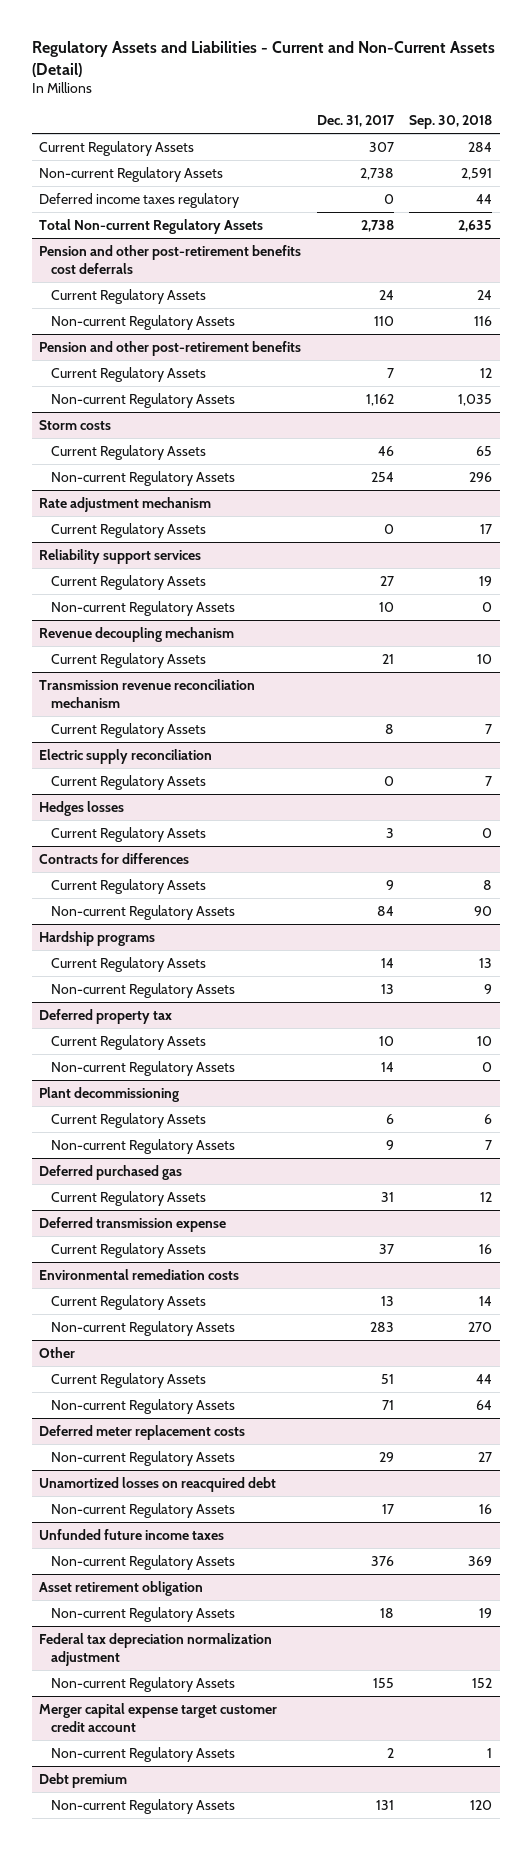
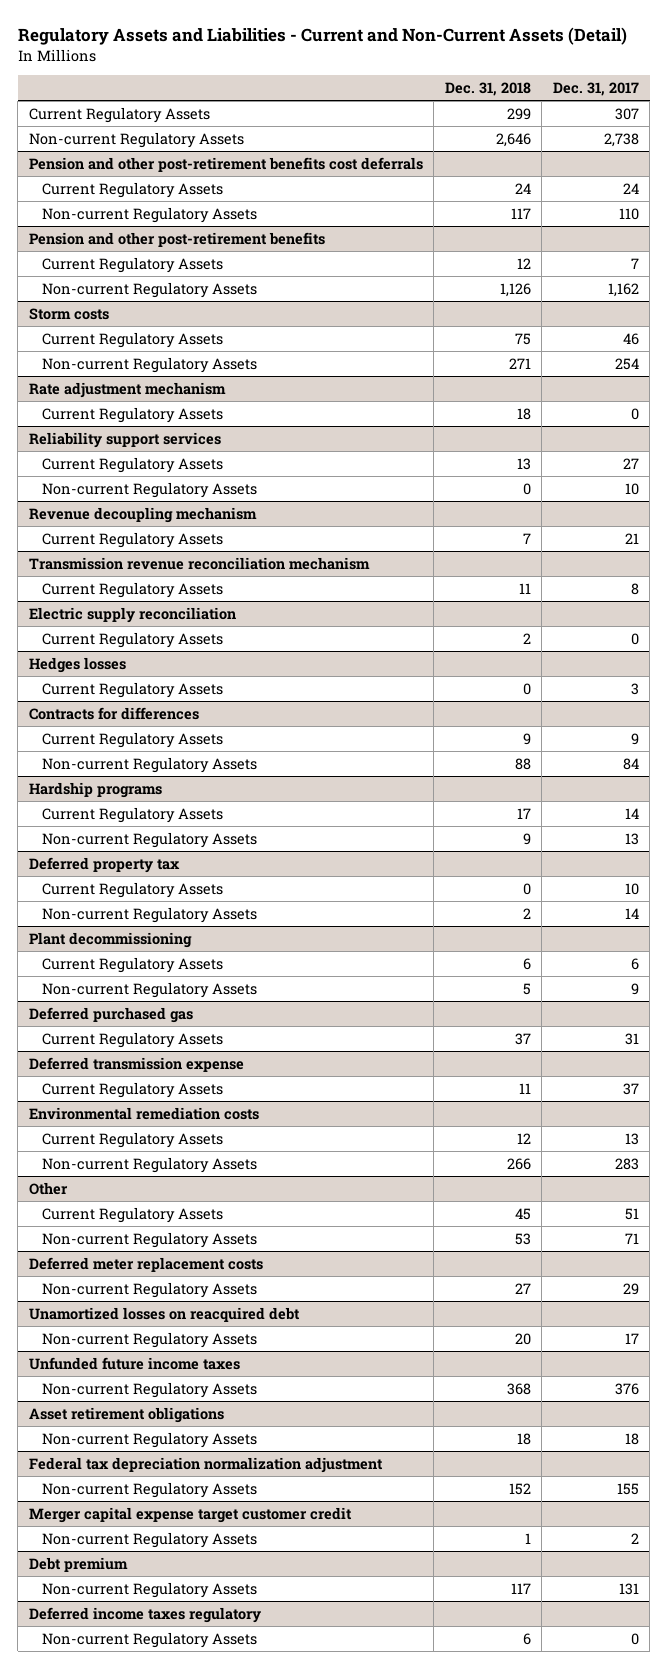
- | Dec. 31, 2017 | Sep. 30, 2018
+ | Dec. 31, 2018 | Dec. 31, 2017
- Deferred income taxes regulatory | 0 | 44
- Total Non-current Regulatory Assets | 2,738 | 2,635
- Asset retirement obligation
+ Asset retirement obligations
- Merger capital expense target customer credit account
+ Merger capital expense target customer credit
+ Deferred income taxes regulatory
+ Non-current Regulatory Assets | 6 | 0

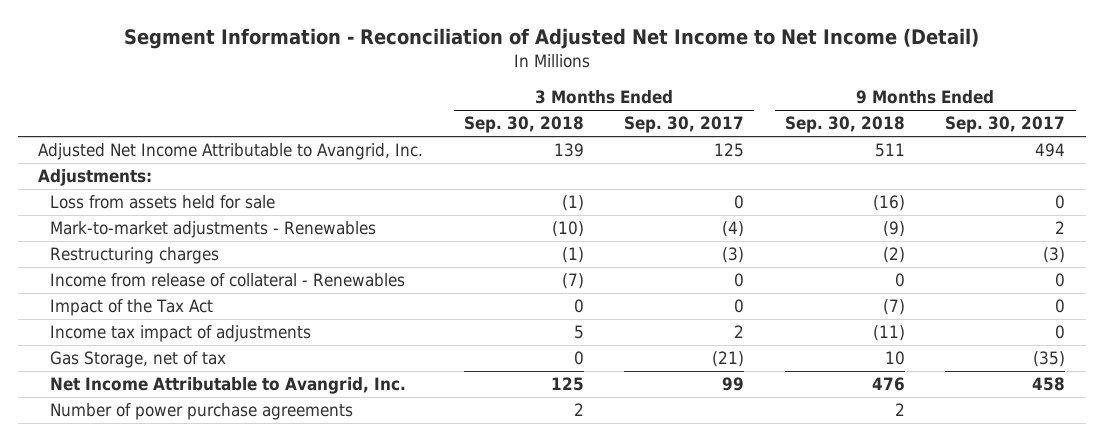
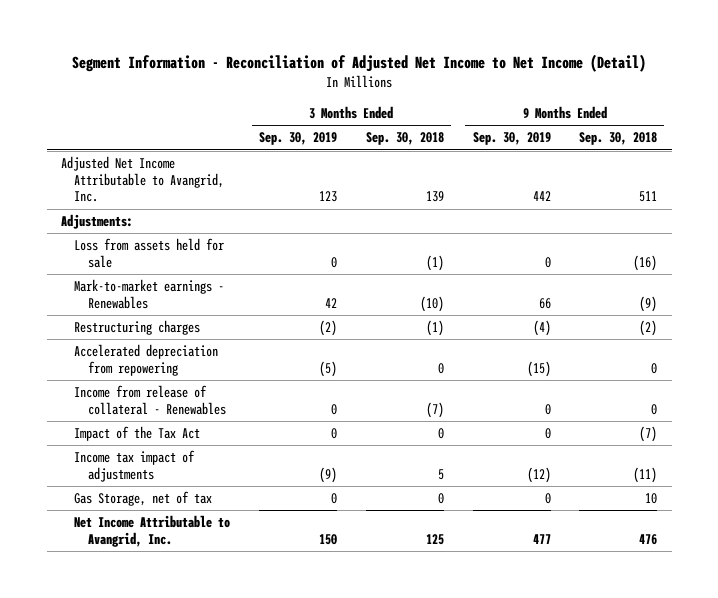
- | 3 Months Ended Sep. 30, 2018 | 3 Months Ended Sep. 30, 2017 | 9 Months Ended Sep. 30, 2018 | 9 Months Ended Sep. 30, 2017
+ | 3 Months Ended Sep. 30, 2019 | 3 Months Ended Sep. 30, 2018 | 9 Months Ended Sep. 30, 2019 | 9 Months Ended Sep. 30, 2018
- Mark-to-market adjustments - Renewables | (10) | (4) | (9) | 2
+ Mark-to-market earnings - Renewables | 42 | (10) | 66 | (9)
+ Accelerated depreciation from repowering | (5) | 0 | (15) | 0
- Number of power purchase agreements | 2 | | 2 |

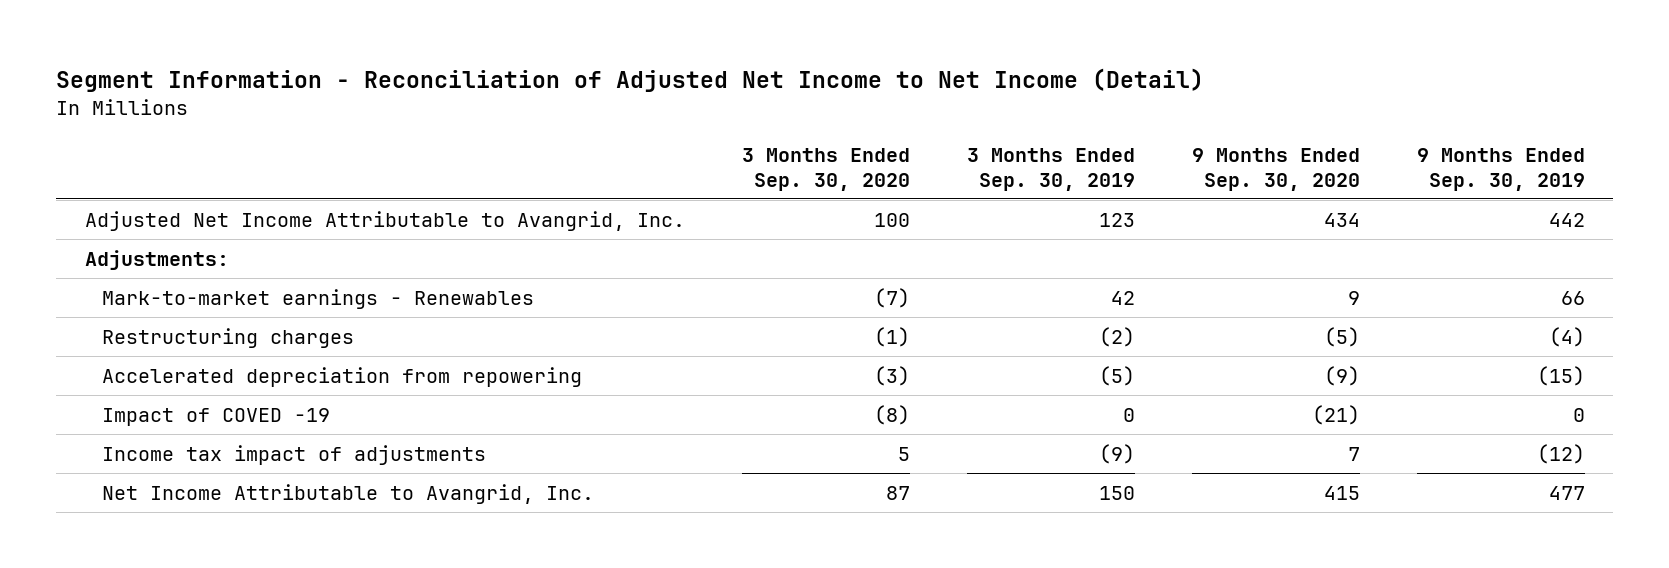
- | 3 Months Ended Sep. 30, 2019 | 3 Months Ended Sep. 30, 2018 | 9 Months Ended Sep. 30, 2019 | 9 Months Ended Sep. 30, 2018
+ | 3 Months Ended Sep. 30, 2020 | 3 Months Ended Sep. 30, 2019 | 9 Months Ended Sep. 30, 2020 | 9 Months Ended Sep. 30, 2019
- Loss from assets held for sale | 0 | (1) | 0 | (16)
- Income from release of collateral - Renewables | 0 | (7) | 0 | 0
- Impact of the Tax Act | 0 | 0 | 0 | (7)
+ Impact of COVED -19 | (8) | 0 | (21) | 0
- Gas Storage, net of tax | 0 | 0 | 0 | 10

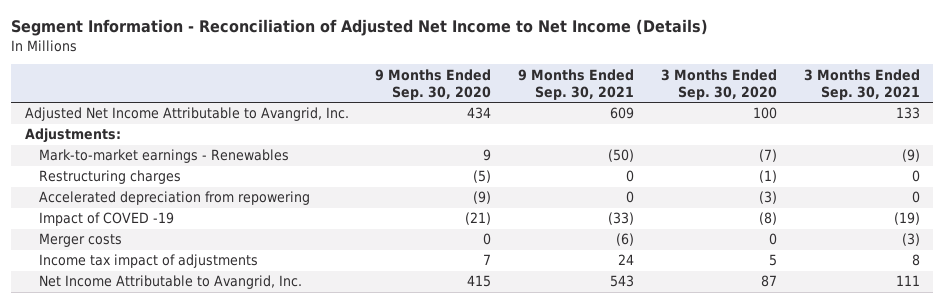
- Segment Information - Reconciliation of Adjusted Net Income to Net Income (Detail)
+ Segment Information - Reconciliation of Adjusted Net Income to Net Income (Details)
- | 3 Months Ended Sep. 30, 2020 | 3 Months Ended Sep. 30, 2019 | 9 Months Ended Sep. 30, 2020 | 9 Months Ended Sep. 30, 2019
+ | 9 Months Ended Sep. 30, 2020 | 9 Months Ended Sep. 30, 2021 | 3 Months Ended Sep. 30, 2020 | 3 Months Ended Sep. 30, 2021
+ Merger costs | 0 | (6) | 0 | (3)

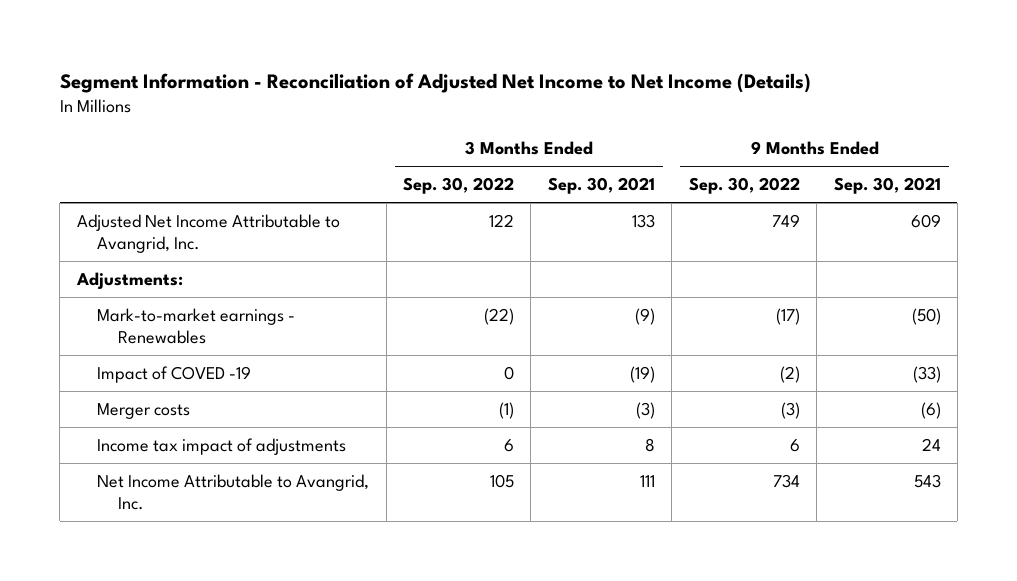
- | 9 Months Ended Sep. 30, 2020 | 9 Months Ended Sep. 30, 2021 | 3 Months Ended Sep. 30, 2020 | 3 Months Ended Sep. 30, 2021
+ | 3 Months Ended Sep. 30, 2022 | 3 Months Ended Sep. 30, 2021 | 9 Months Ended Sep. 30, 2022 | 9 Months Ended Sep. 30, 2021
- Restructuring charges | (5) | 0 | (1) | 0
- Accelerated depreciation from repowering | (9) | 0 | (3) | 0

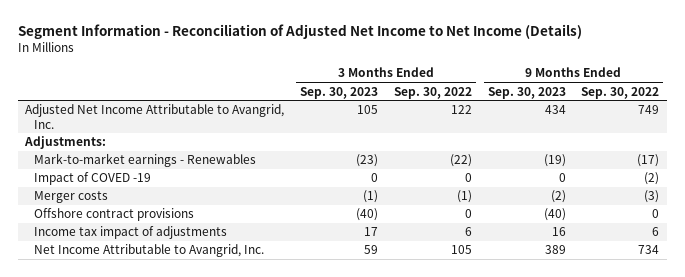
- | 3 Months Ended Sep. 30, 2022 | 3 Months Ended Sep. 30, 2021 | 9 Months Ended Sep. 30, 2022 | 9 Months Ended Sep. 30, 2021
+ | 3 Months Ended Sep. 30, 2023 | 3 Months Ended Sep. 30, 2022 | 9 Months Ended Sep. 30, 2023 | 9 Months Ended Sep. 30, 2022
+ Offshore contract provisions | (40) | 0 | (40) | 0

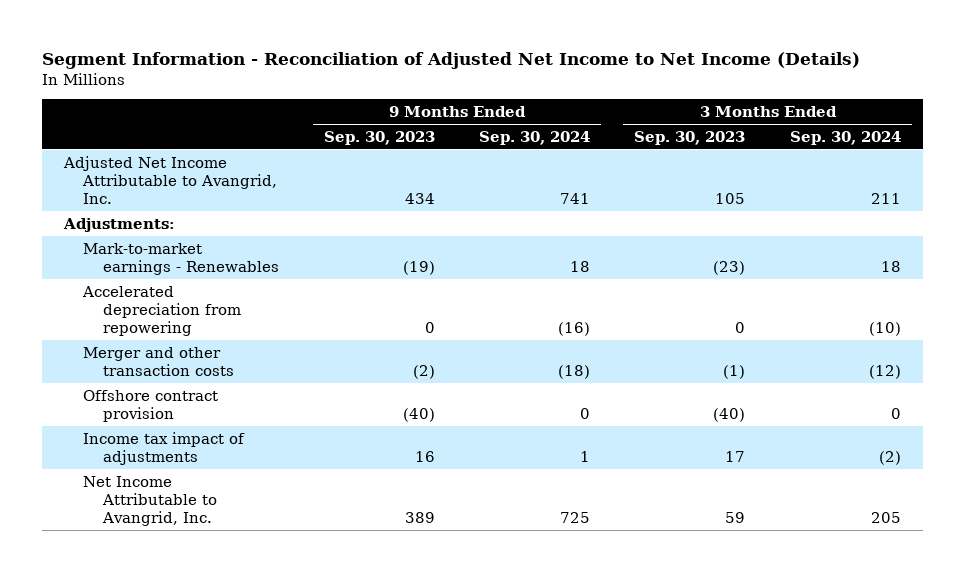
- | 3 Months Ended Sep. 30, 2023 | 3 Months Ended Sep. 30, 2022 | 9 Months Ended Sep. 30, 2023 | 9 Months Ended Sep. 30, 2022
+ | 9 Months Ended Sep. 30, 2023 | 9 Months Ended Sep. 30, 2024 | 3 Months Ended Sep. 30, 2023 | 3 Months Ended Sep. 30, 2024
- Impact of COVED -19 | 0 | 0 | 0 | (2)
- Merger costs | (1) | (1) | (2) | (3)
- Offshore contract provisions | (40) | 0 | (40) | 0
+ Accelerated depreciation from repowering | 0 | (16) | 0 | (10)
+ Merger and other transaction costs | (2) | (18) | (1) | (12)
+ Offshore contract provision | (40) | 0 | (40) | 0

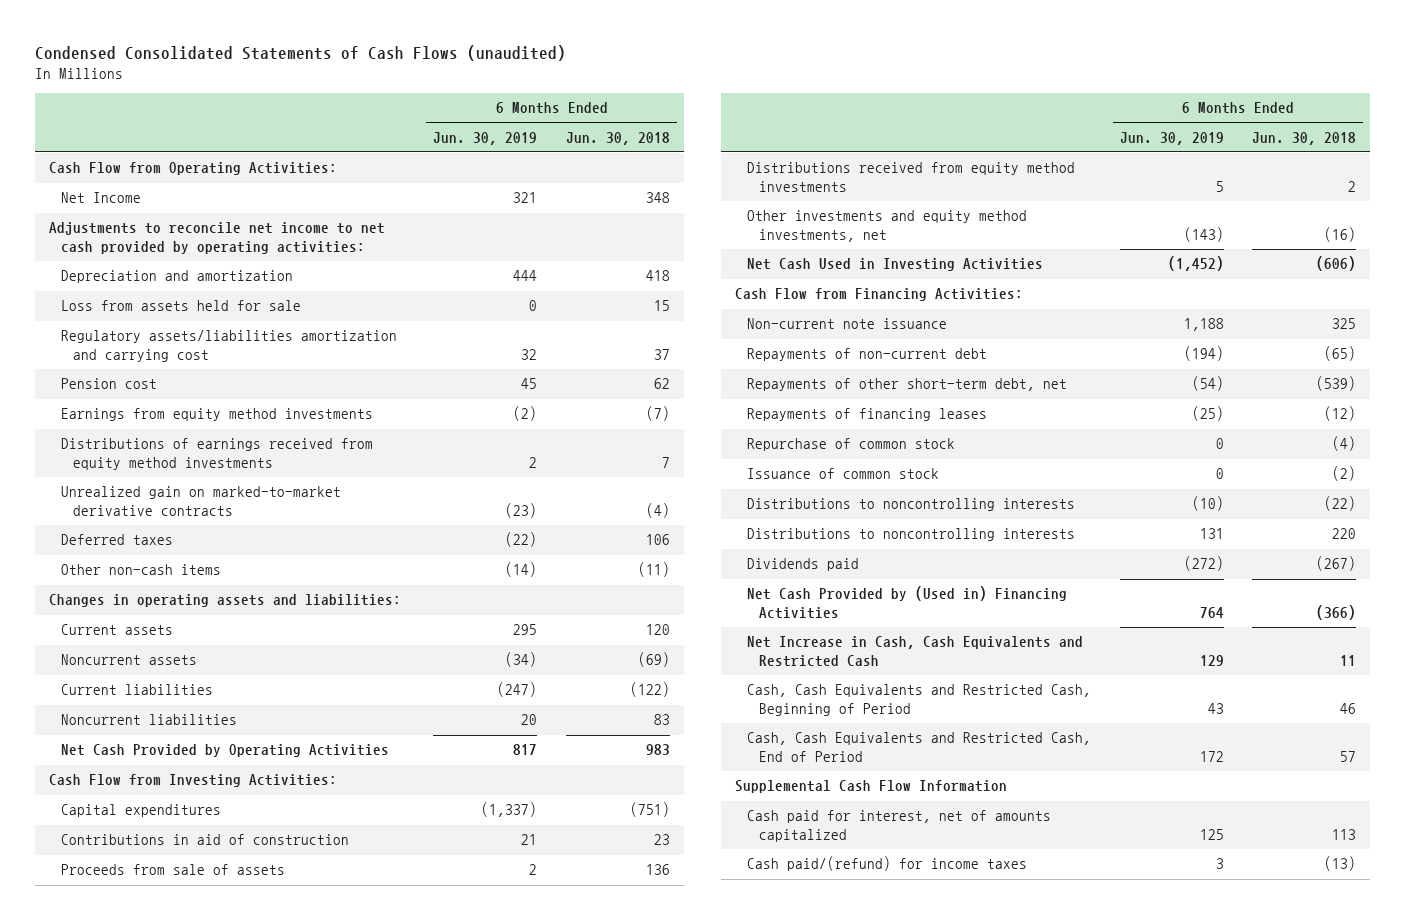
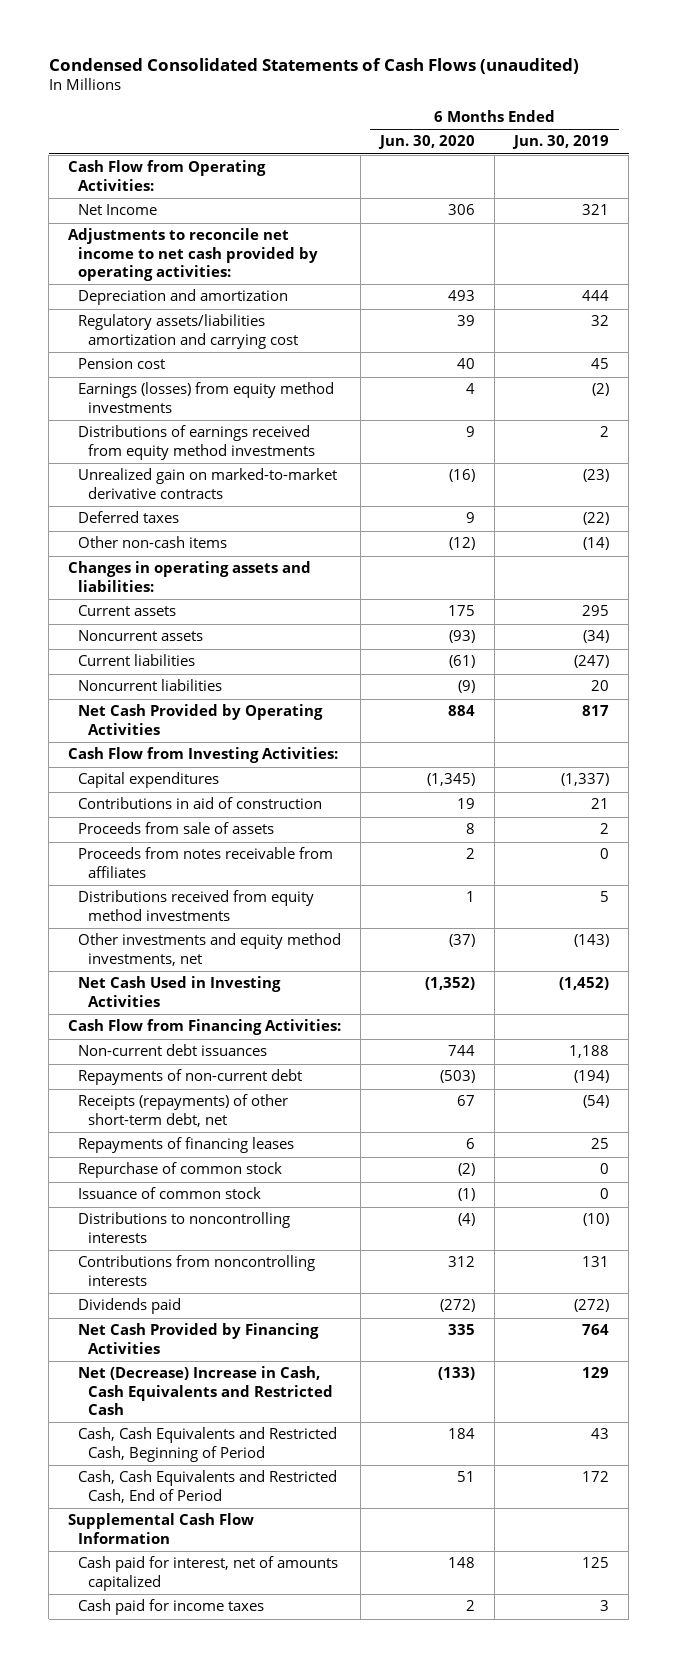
- | 6 Months Ended Jun. 30, 2019 | 6 Months Ended Jun. 30, 2018
+ | 6 Months Ended Jun. 30, 2020 | 6 Months Ended Jun. 30, 2019
- Loss from assets held for sale | 0 | 15
- Earnings from equity method investments | (2) | (7)
+ Earnings (losses) from equity method investments | 4 | (2)
+ Proceeds from notes receivable from affiliates | 2 | 0
- Non-current note issuance | 1,188 | 325
+ Non-current debt issuances | 744 | 1,188
- Repayments of other short-term debt, net | (54) | (539)
- Repayments of financing leases | (25) | (12)
+ Receipts (repayments) of other short-term debt, net | 67 | (54)
+ Repayments of financing leases | 6 | 25
- Distributions to noncontrolling interests | 131 | 220
+ Contributions from noncontrolling interests | 312 | 131
- Net Cash Provided by (Used in) Financing Activities | 764 | (366)
- Net Increase in Cash, Cash Equivalents and Restricted Cash | 129 | 11
+ Net Cash Provided by Financing Activities | 335 | 764
+ Net (Decrease) Increase in Cash, Cash Equivalents and Restricted Cash | (133) | 129
- Cash paid/(refund) for income taxes | 3 | (13)
+ Cash paid for income taxes | 2 | 3

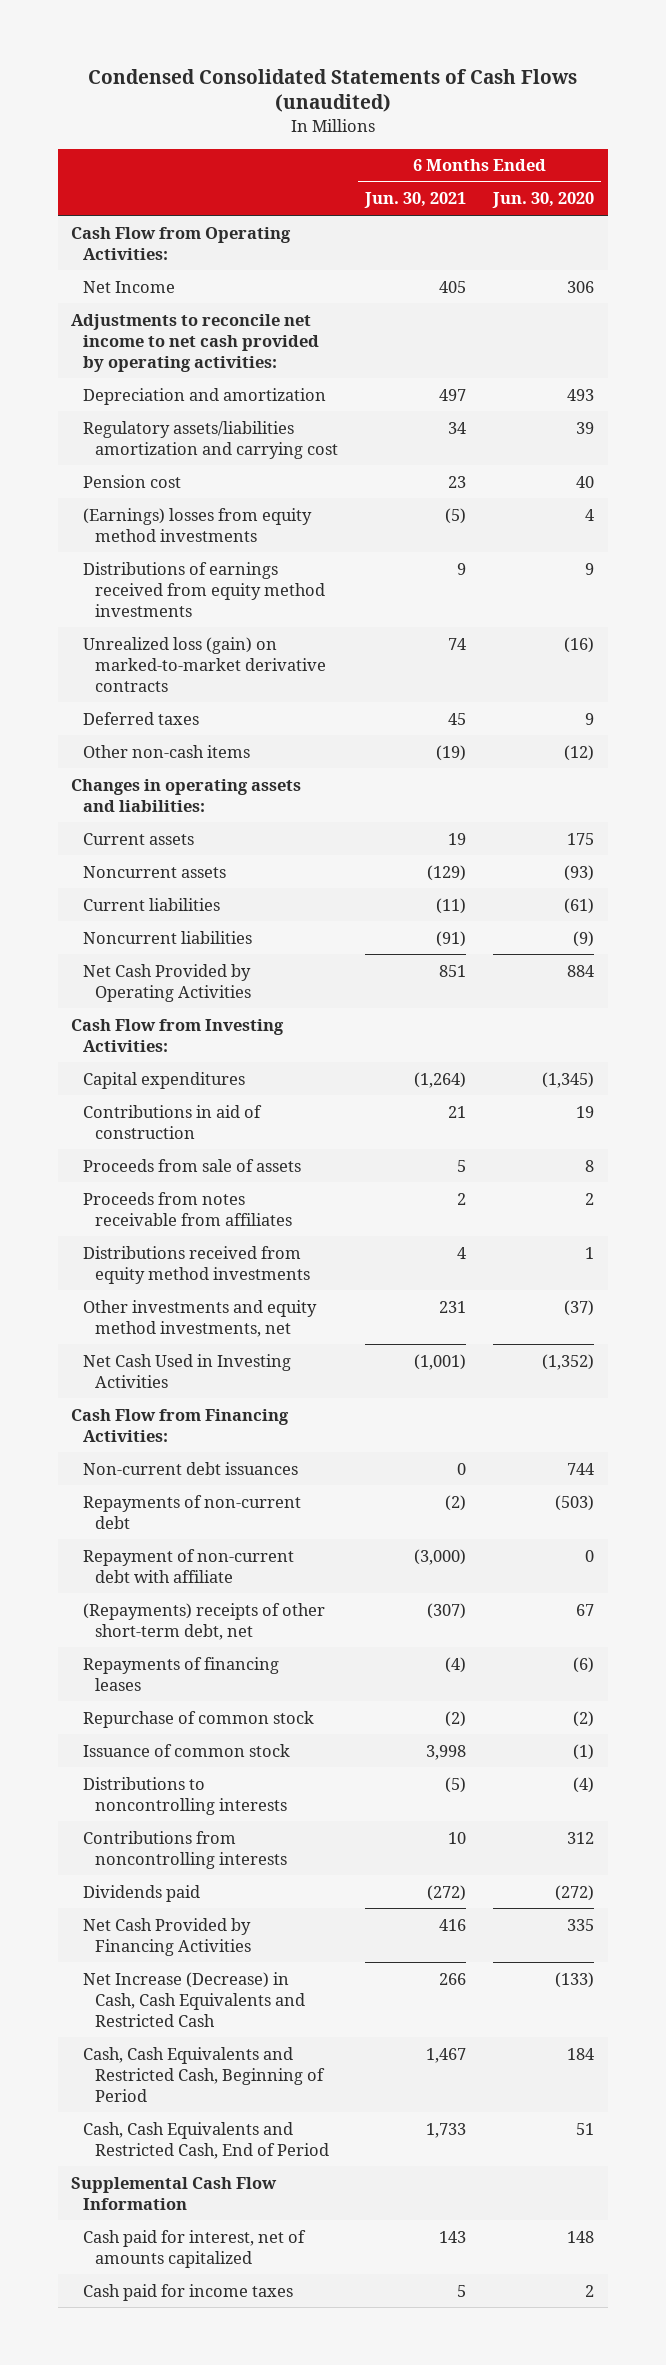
- | 6 Months Ended Jun. 30, 2020 | 6 Months Ended Jun. 30, 2019
+ | 6 Months Ended Jun. 30, 2021 | 6 Months Ended Jun. 30, 2020
- Earnings (losses) from equity method investments | 4 | (2)
+ (Earnings) losses from equity method investments | (5) | 4
- Unrealized gain on marked-to-market derivative contracts | (16) | (23)
+ Unrealized loss (gain) on marked-to-market derivative contracts | 74 | (16)
- Receipts (repayments) of other short-term debt, net | 67 | (54)
- Repayments of financing leases | 6 | 25
+ Repayment of non-current debt with affiliate | (3,000) | 0
+ (Repayments) receipts of other short-term debt, net | (307) | 67
+ Repayments of financing leases | (4) | (6)
- Net (Decrease) Increase in Cash, Cash Equivalents and Restricted Cash | (133) | 129
+ Net Increase (Decrease) in Cash, Cash Equivalents and Restricted Cash | 266 | (133)

